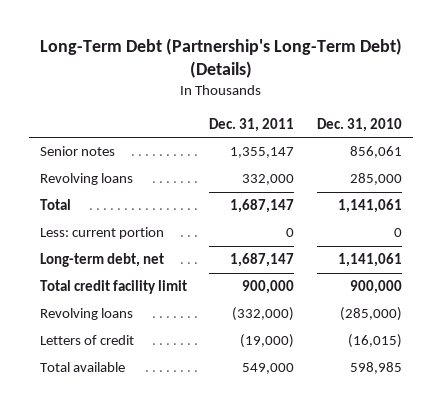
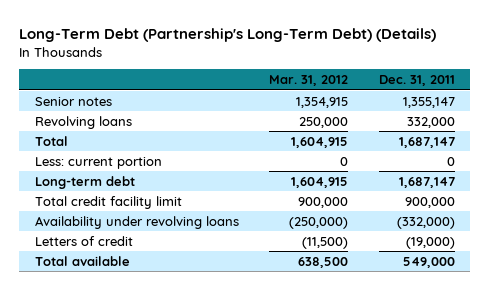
- | Dec. 31, 2011 | Dec. 31, 2010
+ | Mar. 31, 2012 | Dec. 31, 2011
- Long-term debt, net | 1,687,147 | 1,141,061
+ Long-term debt | 1,604,915 | 1,687,147
- Revolving loans | (332,000) | (285,000)
+ Availability under revolving loans | (250,000) | (332,000)

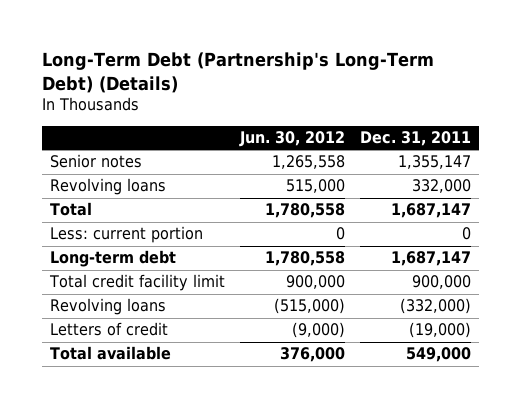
- | Mar. 31, 2012 | Dec. 31, 2011
+ | Jun. 30, 2012 | Dec. 31, 2011
- Availability under revolving loans | (250,000) | (332,000)
+ Revolving loans | (515,000) | (332,000)

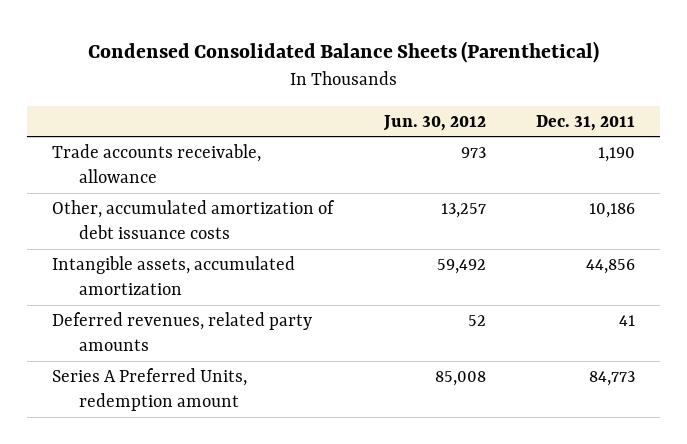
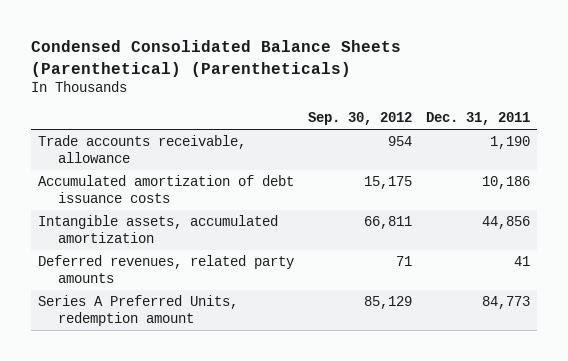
- Condensed Consolidated Balance Sheets (Parenthetical)
+ Condensed Consolidated Balance Sheets (Parenthetical) (Parentheticals)
- | Jun. 30, 2012 | Dec. 31, 2011
+ | Sep. 30, 2012 | Dec. 31, 2011
- Other, accumulated amortization of debt issuance costs | 13,257 | 10,186
+ Accumulated amortization of debt issuance costs | 15,175 | 10,186

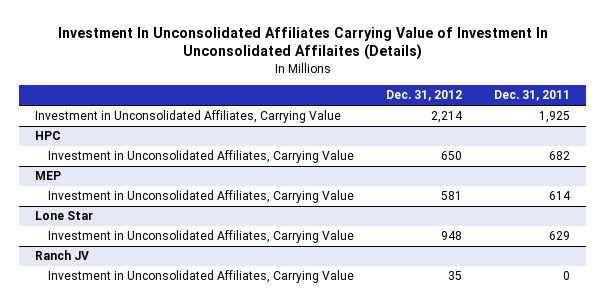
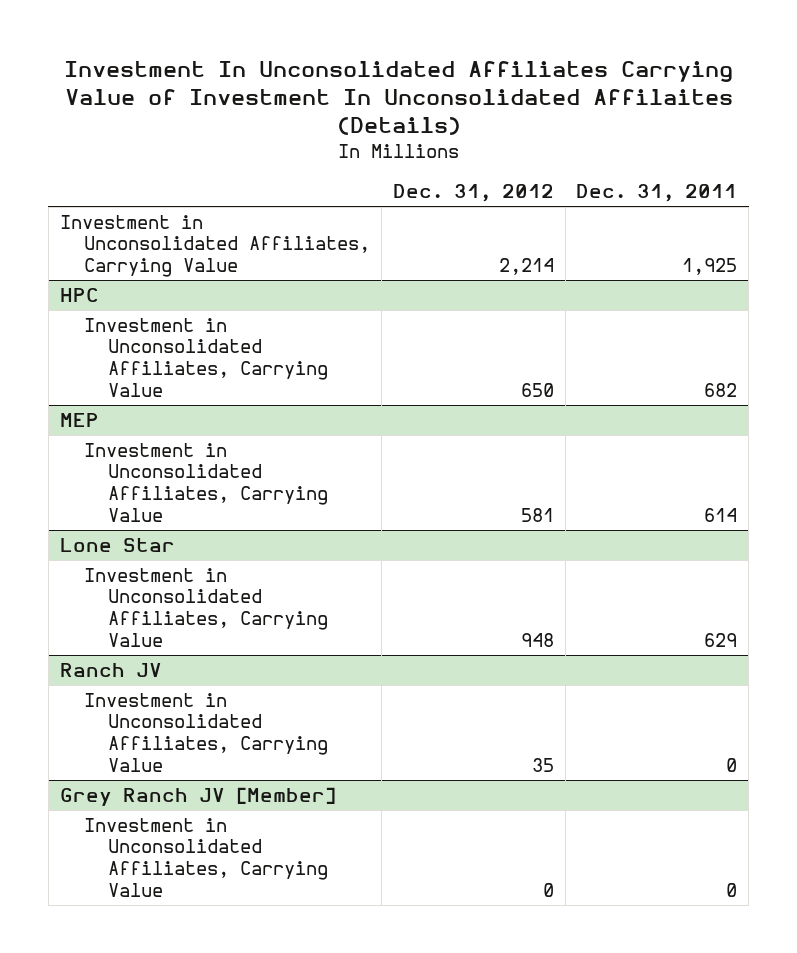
+ Grey Ranch JV [Member]
+ Investment in Unconsolidated Affiliates, Carrying Value | 0 | 0

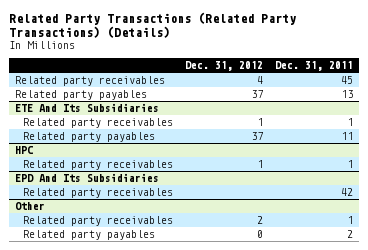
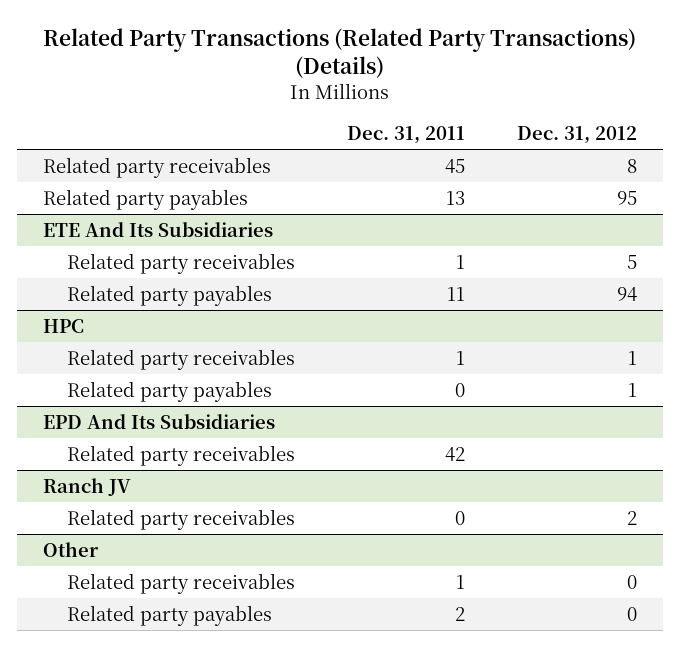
- | Dec. 31, 2012 | Dec. 31, 2011
+ | Dec. 31, 2011 | Dec. 31, 2012
- Related party receivables | 4 | 45
- Related party payables | 37 | 13
+ Related party receivables | 45 | 8
+ Related party payables | 13 | 95
@ ETE And Its Subsidiaries
- Related party receivables | 1 | 1
- Related party payables | 37 | 11
+ Related party receivables | 1 | 5
+ Related party payables | 11 | 94
@ HPC
+ Related party payables | 0 | 1
+ Ranch JV
+ Related party receivables | 0 | 2
@ Other
- Related party receivables | 2 | 1
+ Related party receivables | 1 | 0

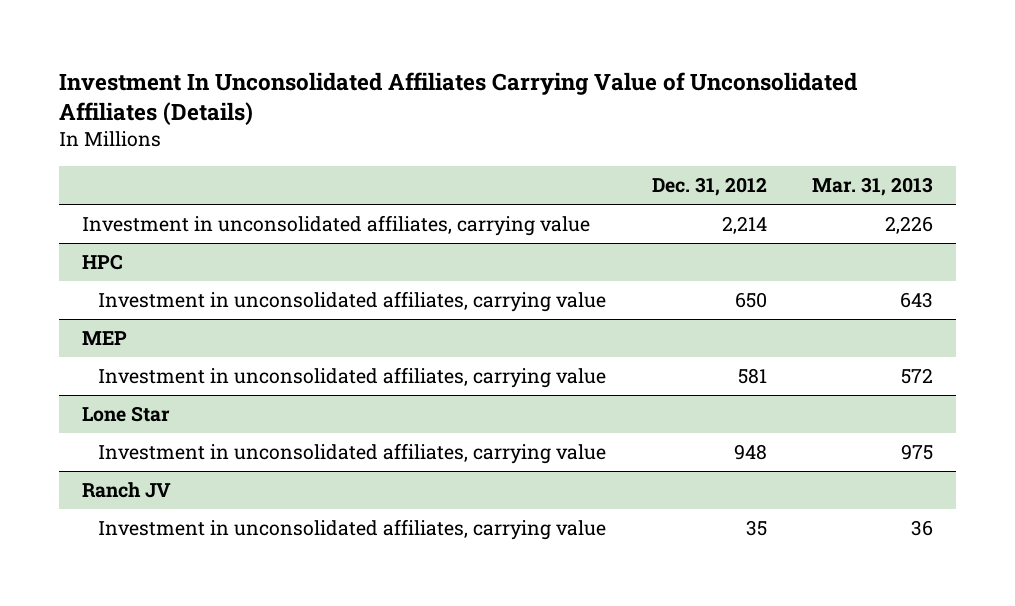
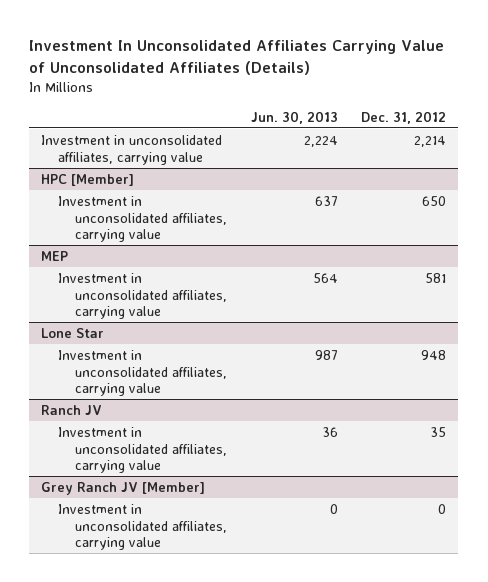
- | Dec. 31, 2012 | Mar. 31, 2013
+ | Jun. 30, 2013 | Dec. 31, 2012
- HPC
+ HPC [Member]
+ Grey Ranch JV [Member]
+ Investment in unconsolidated affiliates, carrying value | 0 | 0

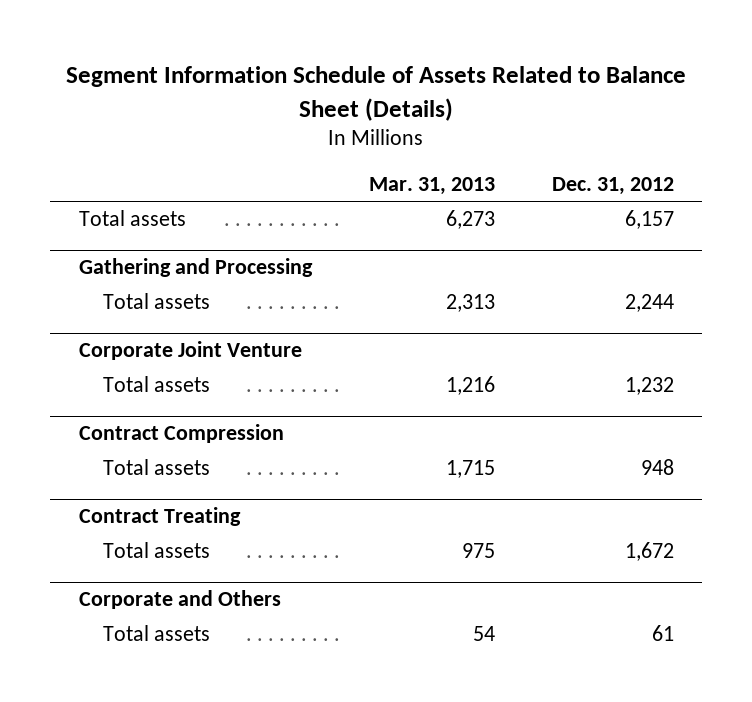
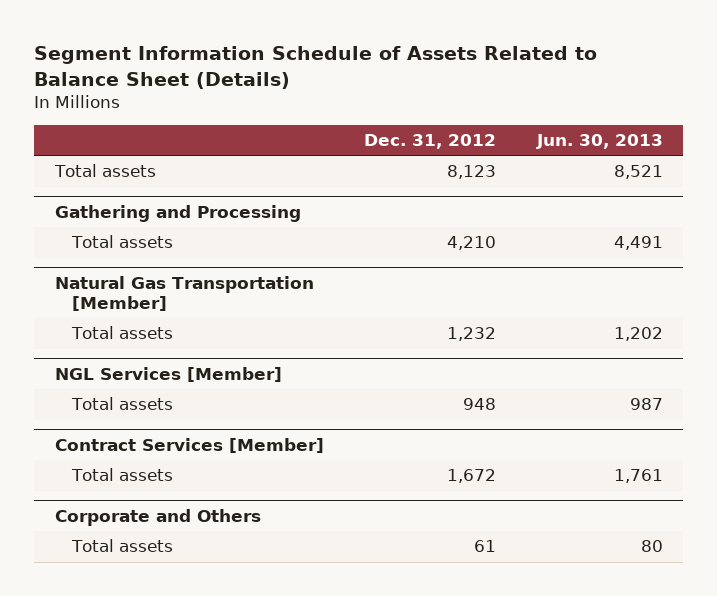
- | Mar. 31, 2013 | Dec. 31, 2012
+ | Dec. 31, 2012 | Jun. 30, 2013
- Total assets | 6,273 | 6,157
+ Total assets | 8,123 | 8,521
@ Gathering and Processing
- Total assets | 2,313 | 2,244
- Corporate Joint Venture
@ Gathering and Processing
+ Total assets | 4,210 | 4,491
+ Natural Gas Transportation [Member]
- Contract Compression
+ NGL Services [Member]
- Contract Treating
+ Contract Services [Member]

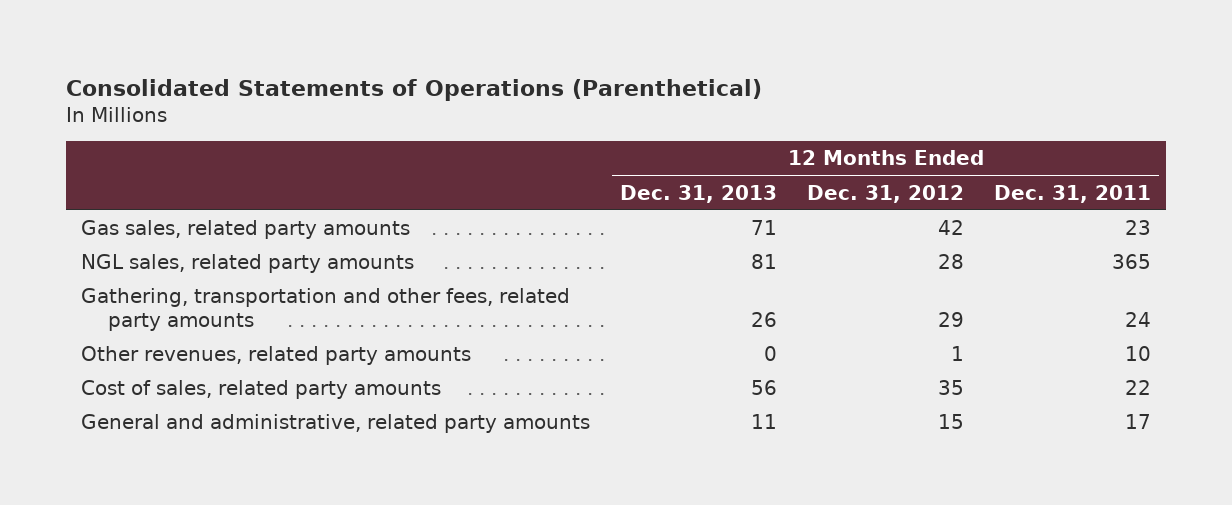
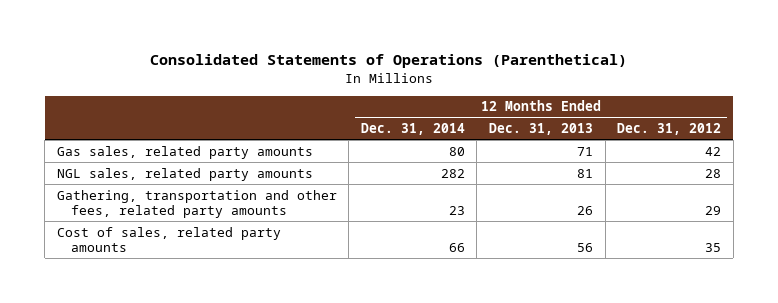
- | 12 Months Ended Dec. 31, 2013 | 12 Months Ended Dec. 31, 2012 | 12 Months Ended Dec. 31, 2011
+ | 12 Months Ended Dec. 31, 2014 | 12 Months Ended Dec. 31, 2013 | 12 Months Ended Dec. 31, 2012
- Other revenues, related party amounts | 0 | 1 | 10
- General and administrative, related party amounts | 11 | 15 | 17

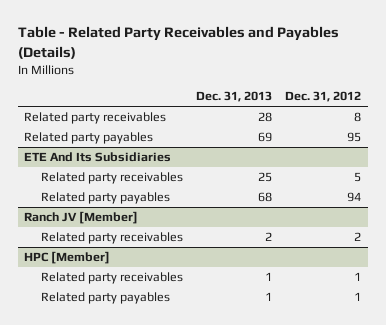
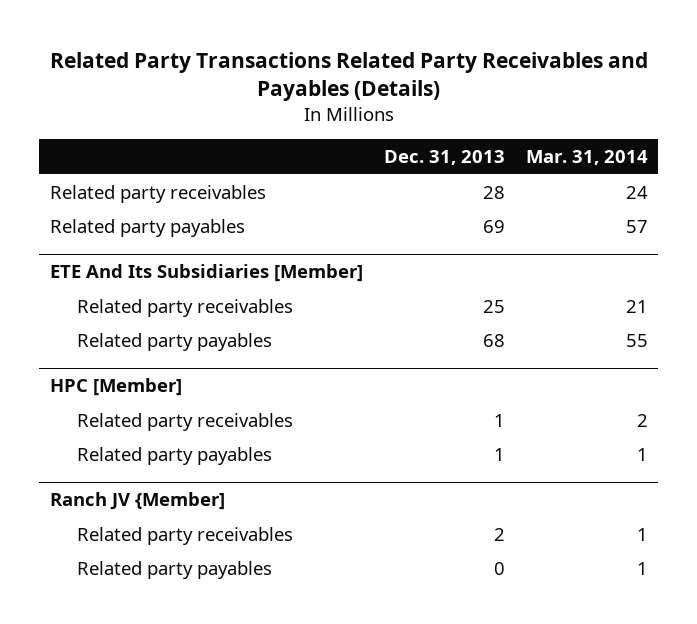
- Table - Related Party Receivables and Payables (Details)
+ Related Party Transactions Related Party Receivables and Payables (Details)
- | Dec. 31, 2013 | Dec. 31, 2012
+ | Dec. 31, 2013 | Mar. 31, 2014
- ETE And Its Subsidiaries
+ ETE And Its Subsidiaries [Member]
- Ranch JV [Member]
- Related party receivables | 2 | 2
+ Ranch JV {Member]
+ Related party receivables | 2 | 1
+ Related party payables | 0 | 1

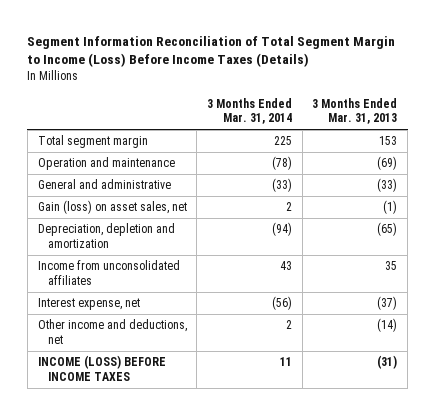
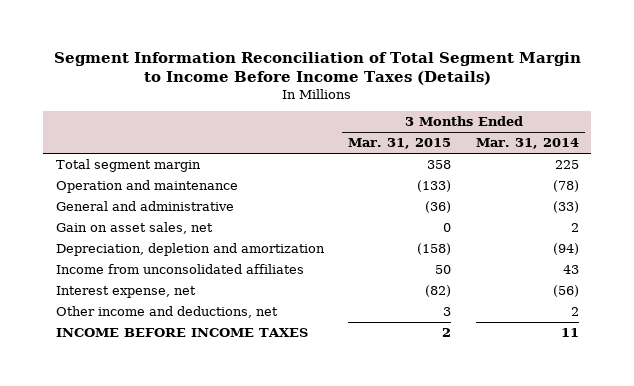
- Segment Information Reconciliation of Total Segment Margin to Income (Loss) Before Income Taxes (Details)
+ Segment Information Reconciliation of Total Segment Margin to Income Before Income Taxes (Details)
- | 3 Months Ended Mar. 31, 2014 | 3 Months Ended Mar. 31, 2013
+ | 3 Months Ended Mar. 31, 2015 | 3 Months Ended Mar. 31, 2014
- Gain (loss) on asset sales, net | 2 | (1)
+ Gain on asset sales, net | 0 | 2
- INCOME (LOSS) BEFORE INCOME TAXES | 11 | (31)
+ INCOME BEFORE INCOME TAXES | 2 | 11

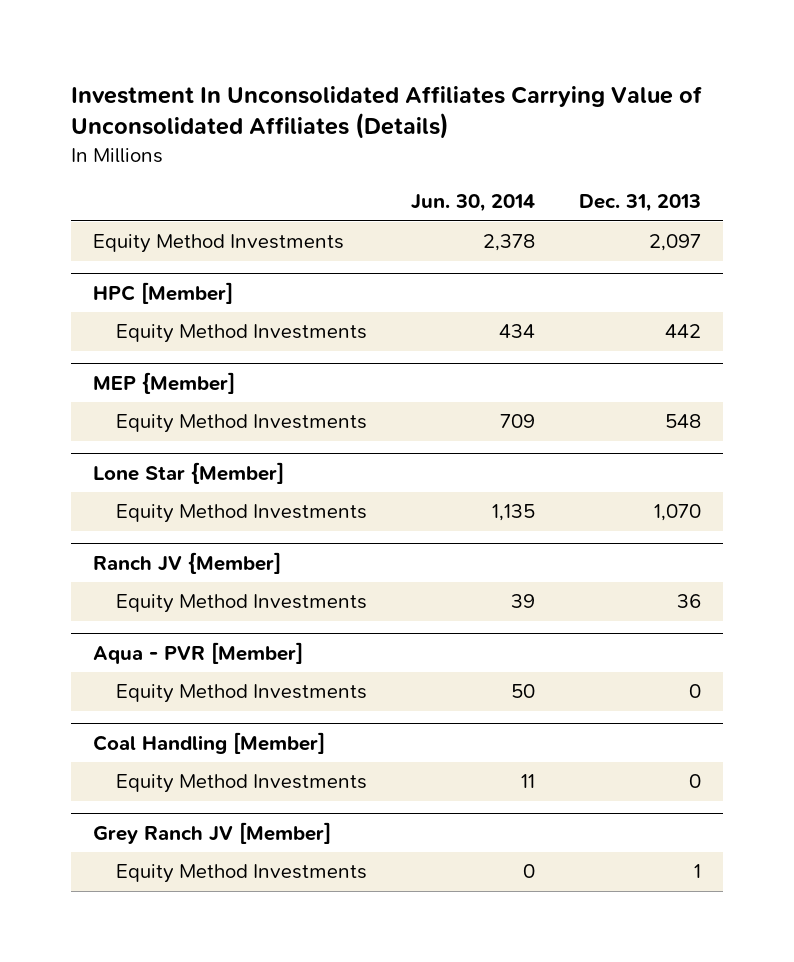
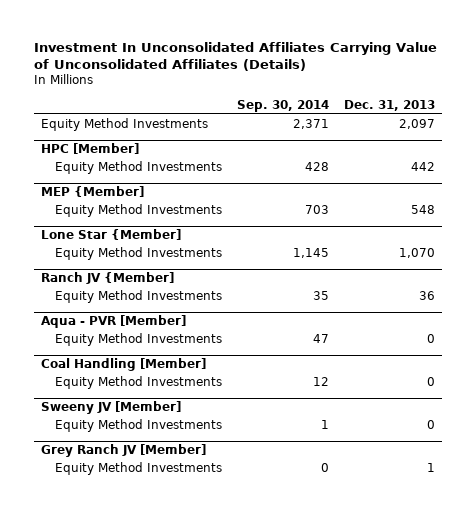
- | Jun. 30, 2014 | Dec. 31, 2013
+ | Sep. 30, 2014 | Dec. 31, 2013
+ Sweeny JV [Member]
+ Equity Method Investments | 1 | 0

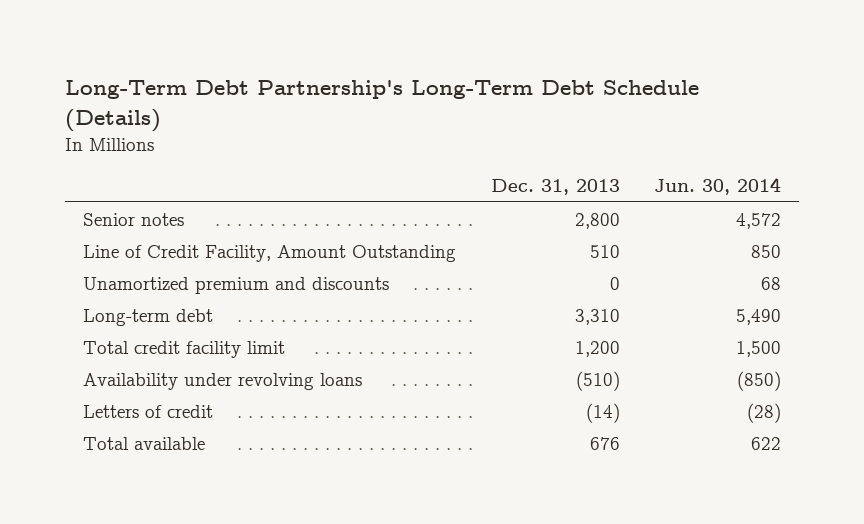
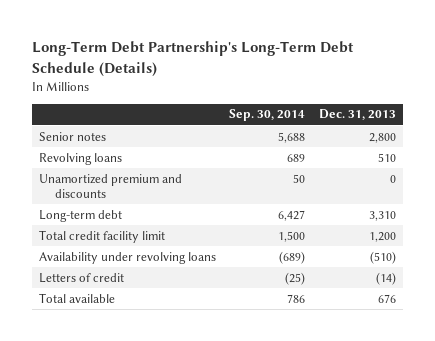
- | Dec. 31, 2013 | Jun. 30, 2014
+ | Sep. 30, 2014 | Dec. 31, 2013
- Line of Credit Facility, Amount Outstanding | 510 | 850
+ Revolving loans | 689 | 510

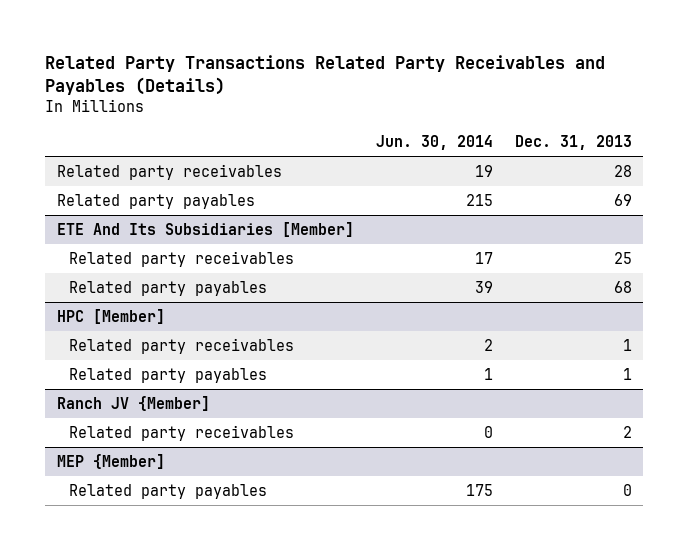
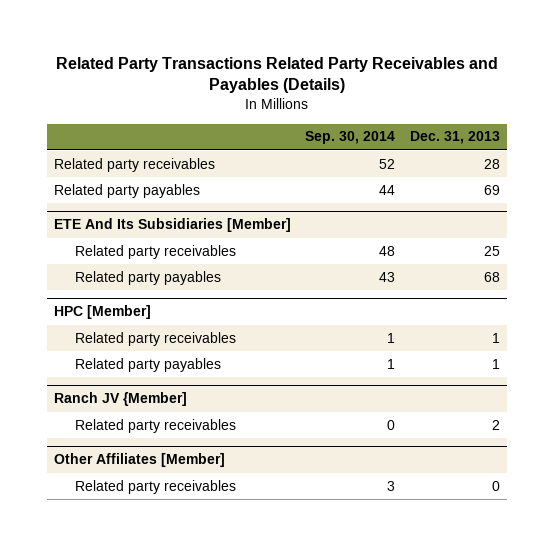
- | Jun. 30, 2014 | Dec. 31, 2013
+ | Sep. 30, 2014 | Dec. 31, 2013
- MEP {Member]
- Related party payables | 175 | 0
+ Other Affiliates [Member]
+ Related party receivables | 3 | 0

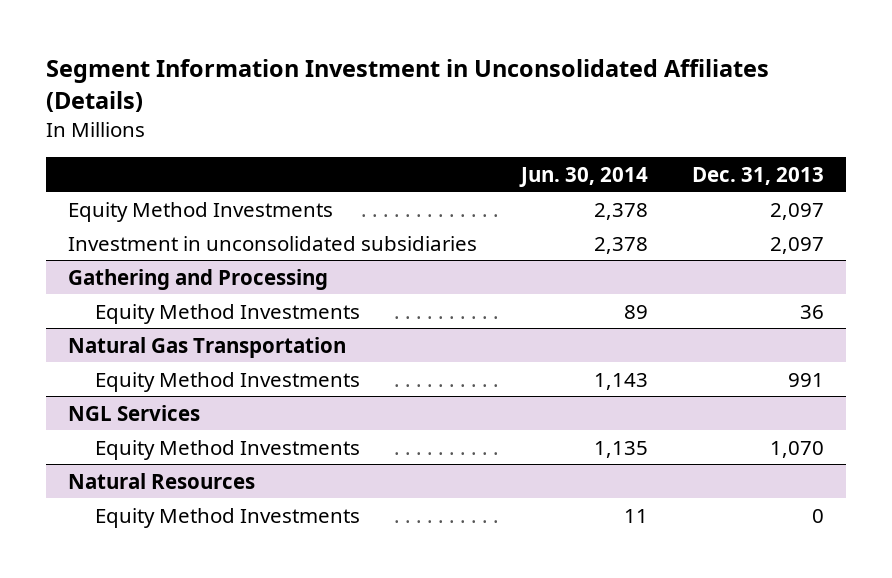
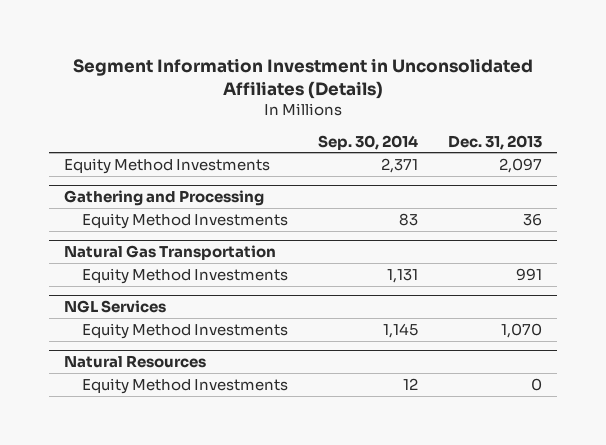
- | Jun. 30, 2014 | Dec. 31, 2013
+ | Sep. 30, 2014 | Dec. 31, 2013
- Investment in unconsolidated subsidiaries | 2,378 | 2,097

